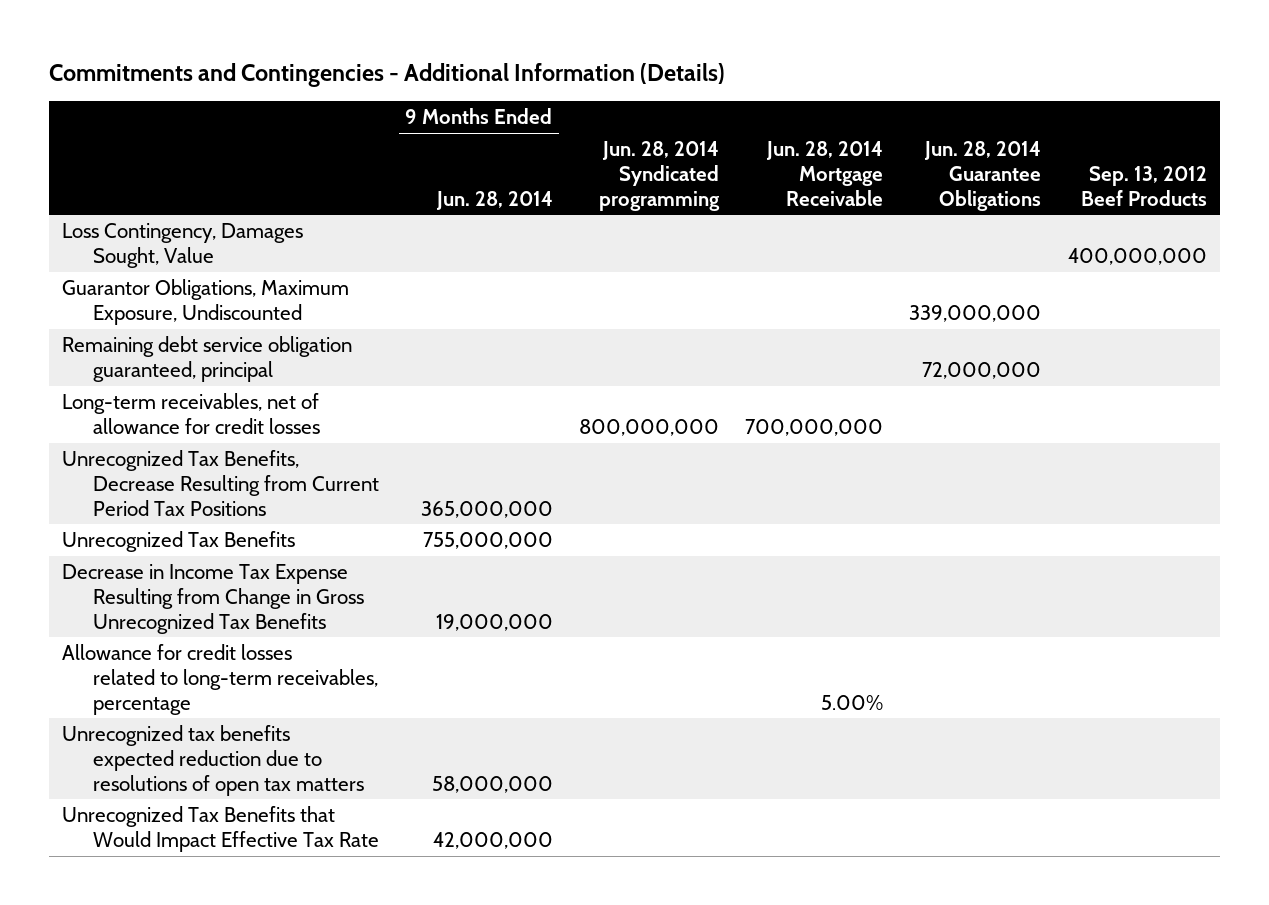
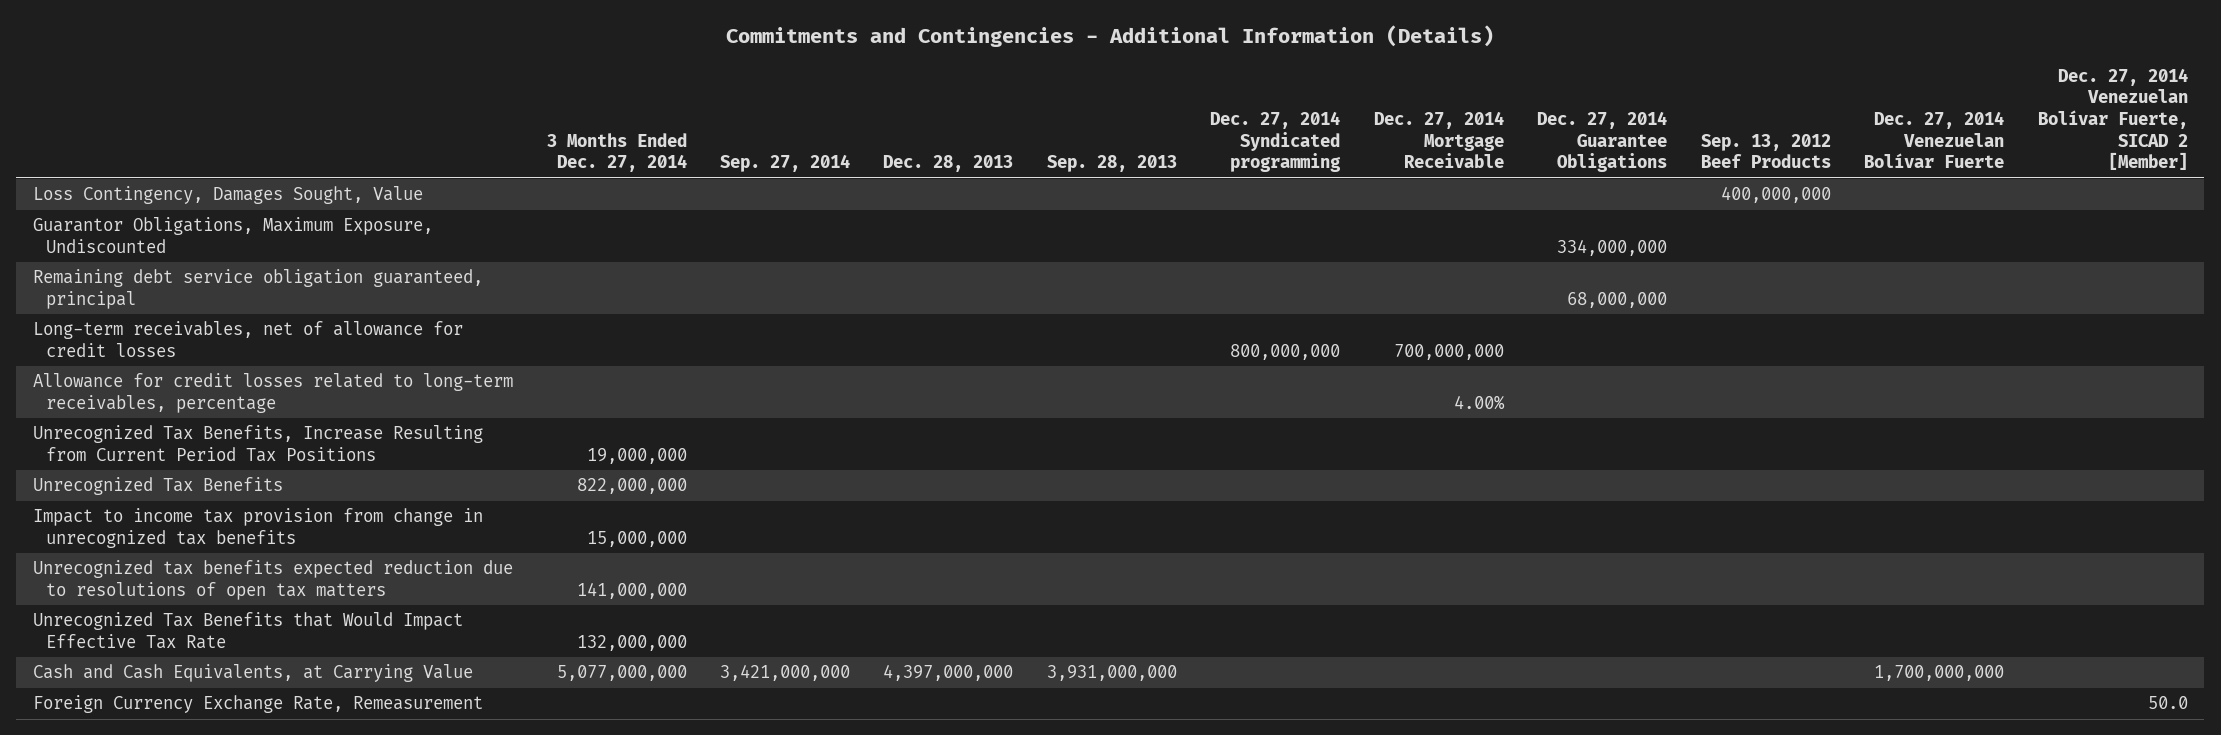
- | 9 Months Ended Jun. 28, 2014 | Jun. 28, 2014 Syndicated programming | Jun. 28, 2014 Mortgage Receivable | Jun. 28, 2014 Guarantee Obligations | Sep. 13, 2012 Beef Products
+ | 3 Months Ended Dec. 27, 2014 | Sep. 27, 2014 | Dec. 28, 2013 | Sep. 28, 2013 | Dec. 27, 2014 Syndicated programming | Dec. 27, 2014 Mortgage Receivable | Dec. 27, 2014 Guarantee Obligations | Sep. 13, 2012 Beef Products | Dec. 27, 2014 Venezuelan Bolívar Fuerte | Dec. 27, 2014 Venezuelan Bolívar Fuerte, SICAD 2 [Member]
- Unrecognized Tax Benefits, Decrease Resulting from Current Period Tax Positions | 365,000,000 | | | |
- Decrease in Income Tax Expense Resulting from Change in Gross Unrecognized Tax Benefits | 19,000,000 | | | |
+ Unrecognized Tax Benefits, Increase Resulting from Current Period Tax Positions | 19,000,000 | | | | | | | | |
moved down: Unrecognized Tax Benefits | 822,000,000 | | | | | | | | |
+ Impact to income tax provision from change in unrecognized tax benefits | 15,000,000 | | | | | | | | |
+ Cash and Cash Equivalents, at Carrying Value | 5,077,000,000 | 3,421,000,000 | 4,397,000,000 | 3,931,000,000 | | | | | 1,700,000,000 |
+ Foreign Currency Exchange Rate, Remeasurement | | | | | | | | | | 50.0

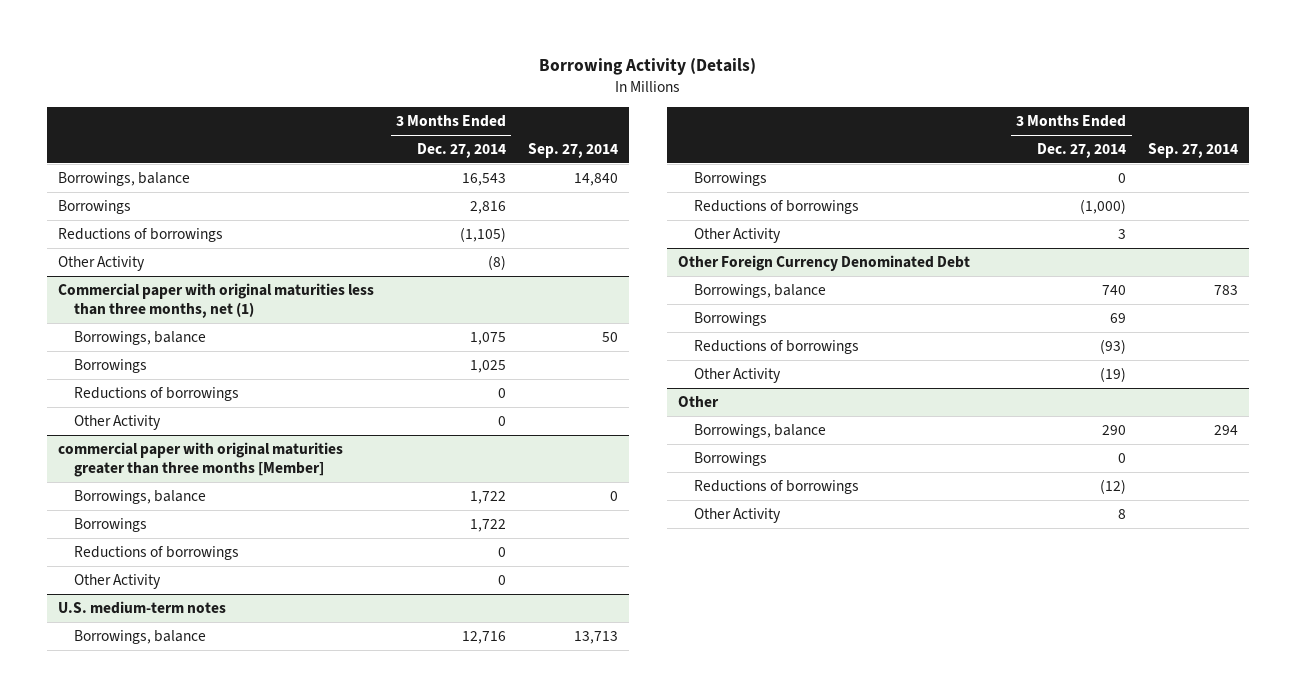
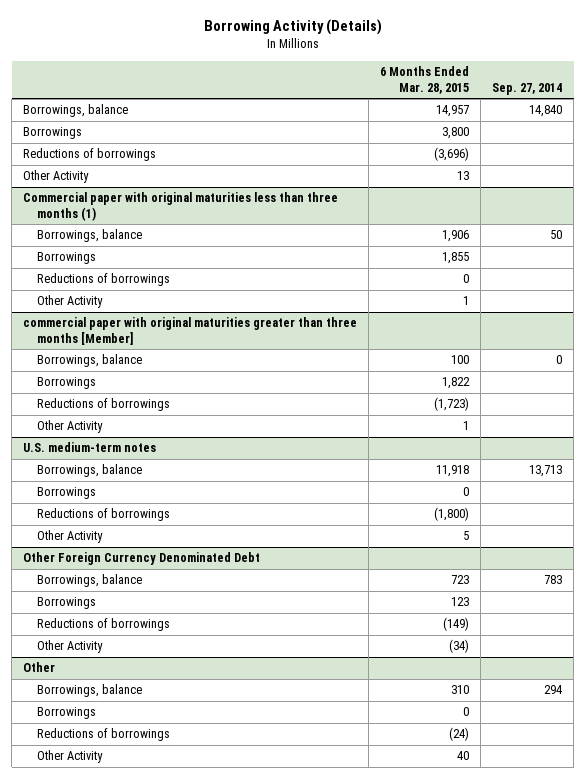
- | 3 Months Ended Dec. 27, 2014 | Sep. 27, 2014
+ | 6 Months Ended Mar. 28, 2015 | Sep. 27, 2014
- Commercial paper with original maturities less than three months, net (1)
+ Commercial paper with original maturities less than three months (1)

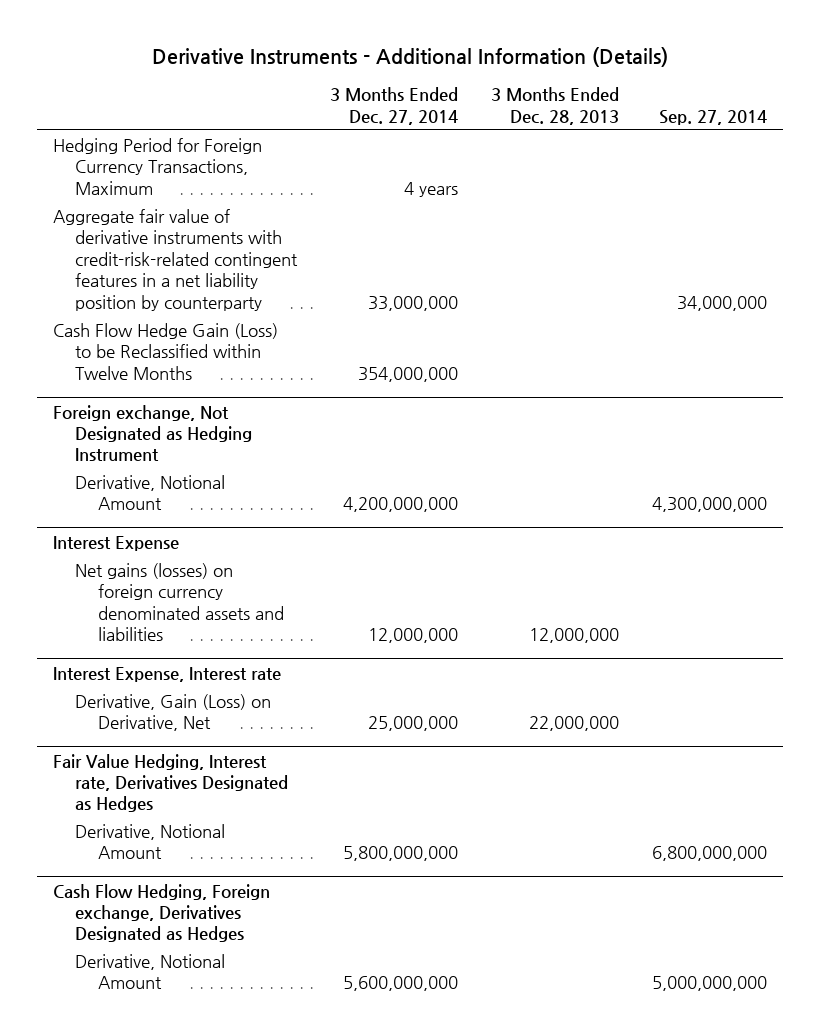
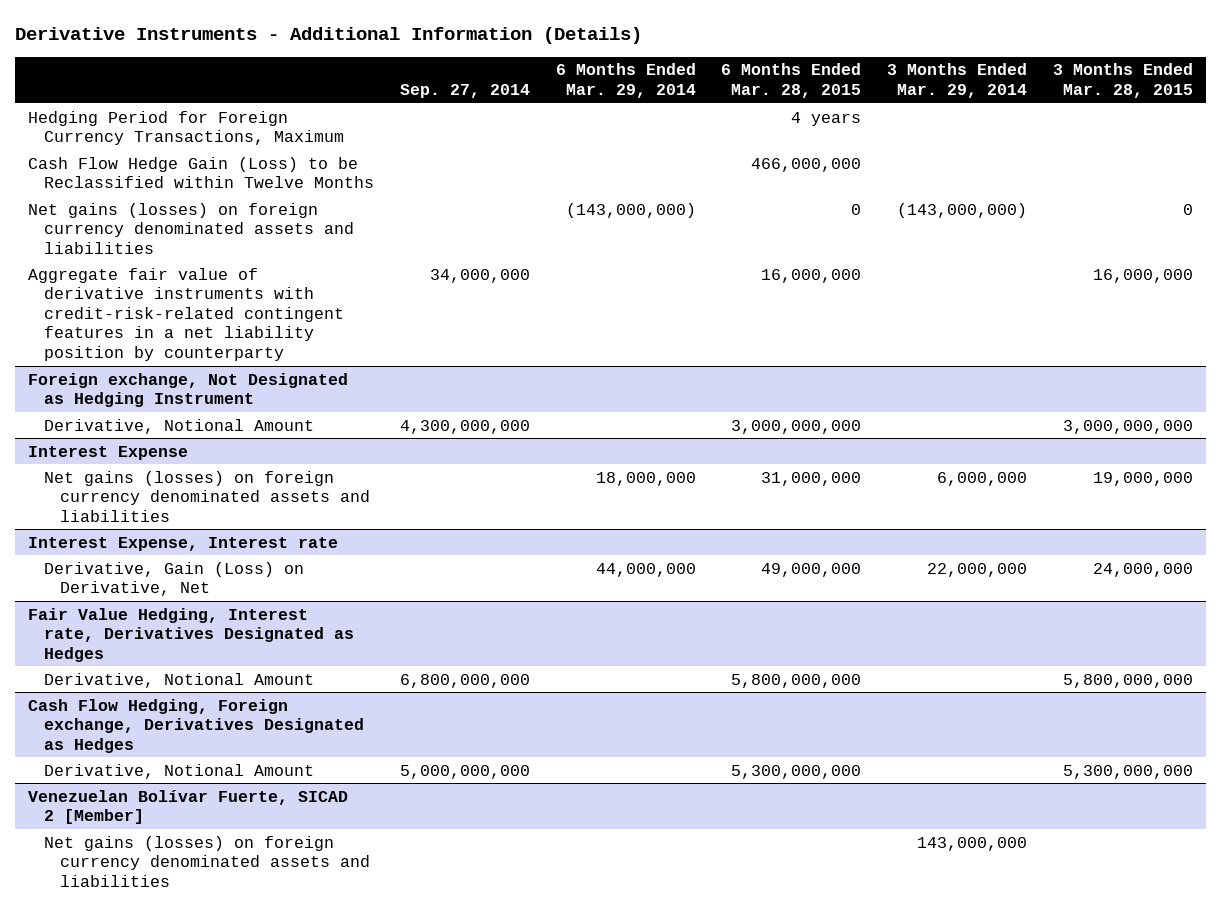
- | 3 Months Ended Dec. 27, 2014 | 3 Months Ended Dec. 28, 2013 | Sep. 27, 2014
+ | Sep. 27, 2014 | 6 Months Ended Mar. 29, 2014 | 6 Months Ended Mar. 28, 2015 | 3 Months Ended Mar. 29, 2014 | 3 Months Ended Mar. 28, 2015
+ Net gains (losses) on foreign currency denominated assets and liabilities | | (143,000,000) | 0 | (143,000,000) | 0
moved down: Aggregate fair value of derivative instruments with credit-risk-related contingent features in a net liability position by counterparty | 34,000,000 | | 16,000,000 | | 16,000,000
+ Venezuelan Bolívar Fuerte, SICAD 2 [Member]
+ Net gains (losses) on foreign currency denominated assets and liabilities | | | | 143,000,000 |

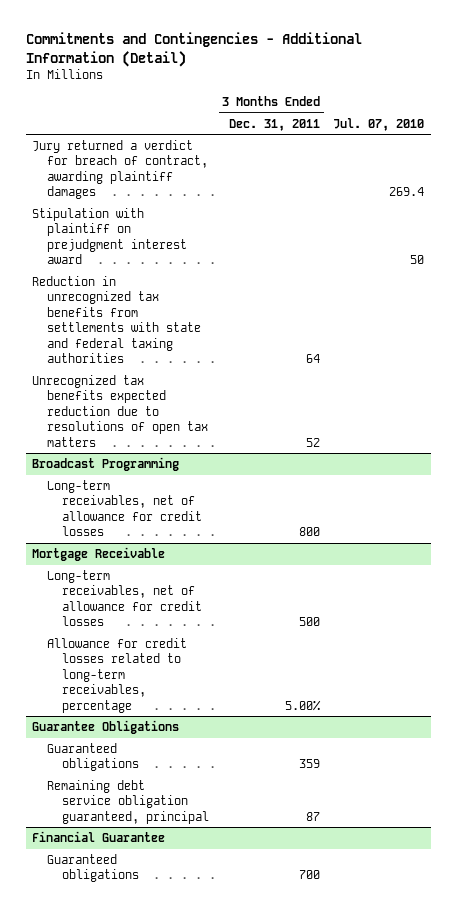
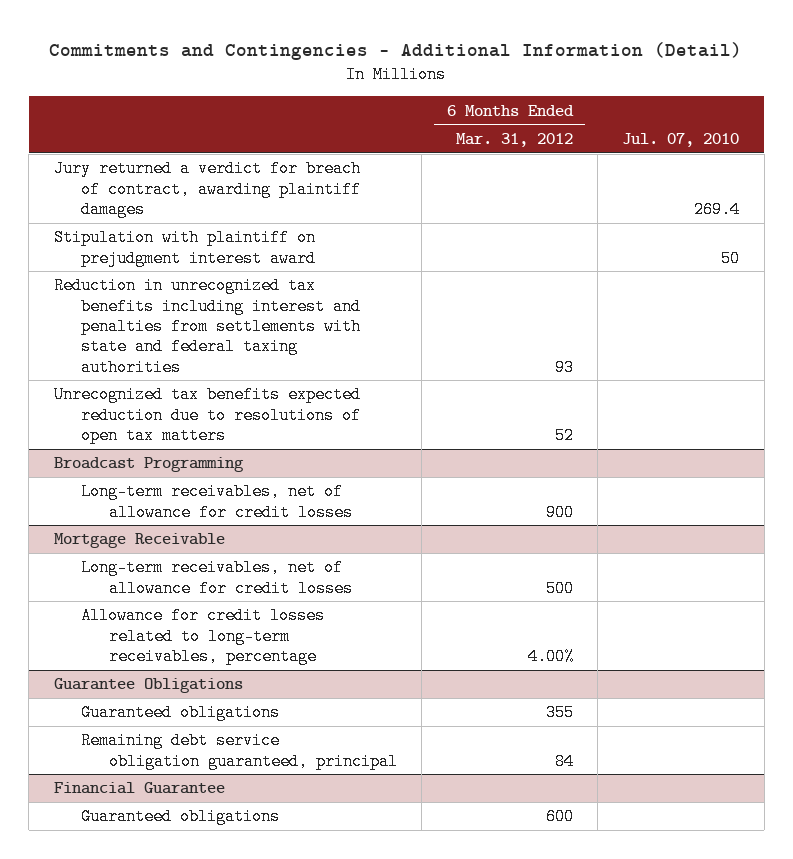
- | 3 Months Ended Dec. 31, 2011 | Jul. 07, 2010
+ | 6 Months Ended Mar. 31, 2012 | Jul. 07, 2010
- Reduction in unrecognized tax benefits from settlements with state and federal taxing authorities | 64 |
+ Reduction in unrecognized tax benefits including interest and penalties from settlements with state and federal taxing authorities | 93 |

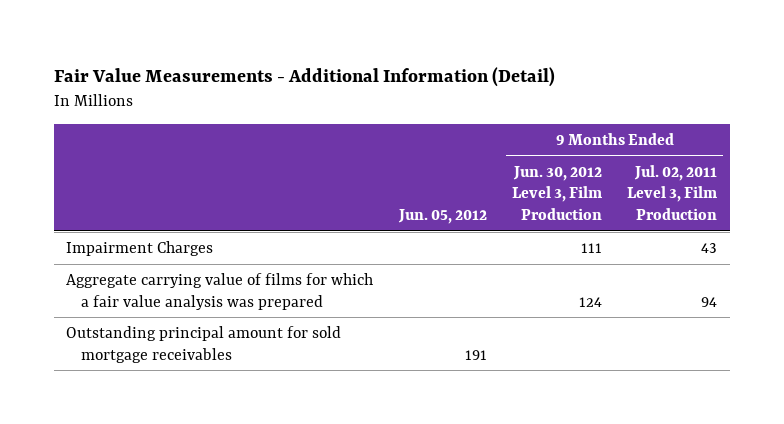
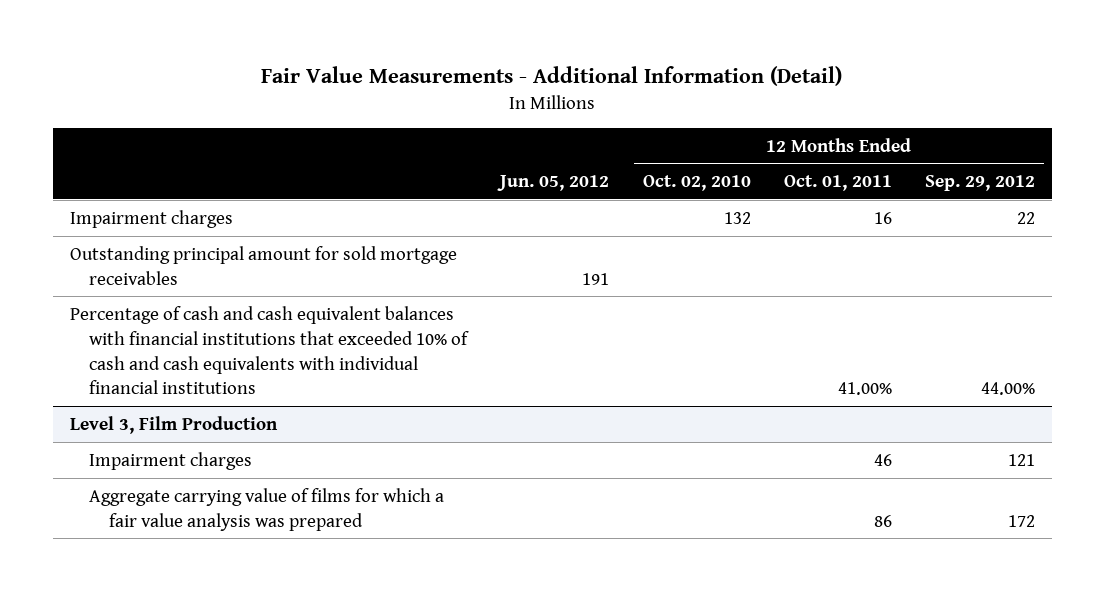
- | Jun. 05, 2012 | 9 Months Ended Jun. 30, 2012 Level 3, Film Production | 9 Months Ended Jul. 02, 2011 Level 3, Film Production
+ | Jun. 05, 2012 | 12 Months Ended Oct. 02, 2010 | 12 Months Ended Oct. 01, 2011 | 12 Months Ended Sep. 29, 2012
- Impairment Charges | | 111 | 43
- Aggregate carrying value of films for which a fair value analysis was prepared | | 124 | 94
+ Impairment charges | | 132 | 16 | 22
+ Percentage of cash and cash equivalent balances with financial institutions that exceeded 10% of cash and cash equivalents with individual financial institutions | | | 41.00% | 44.00%
+ Level 3, Film Production
+ Impairment charges | | | 46 | 121
+ Aggregate carrying value of films for which a fair value analysis was prepared | | | 86 | 172

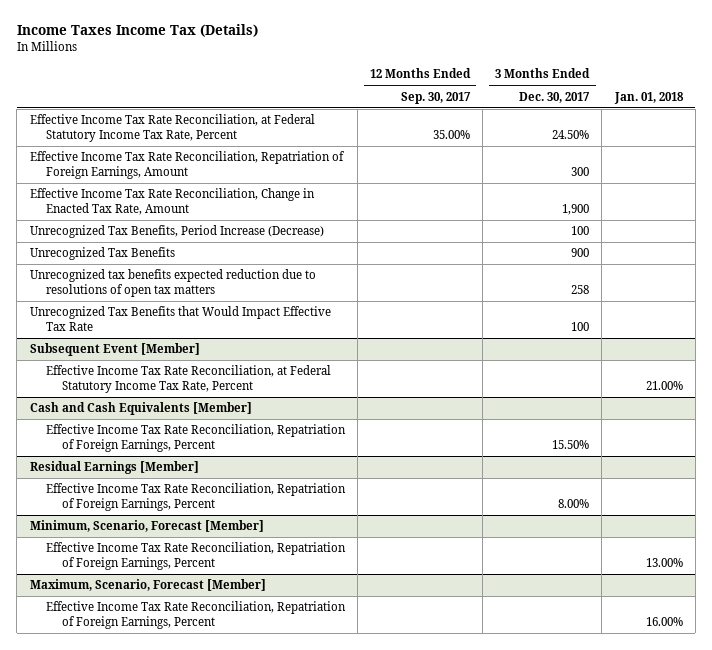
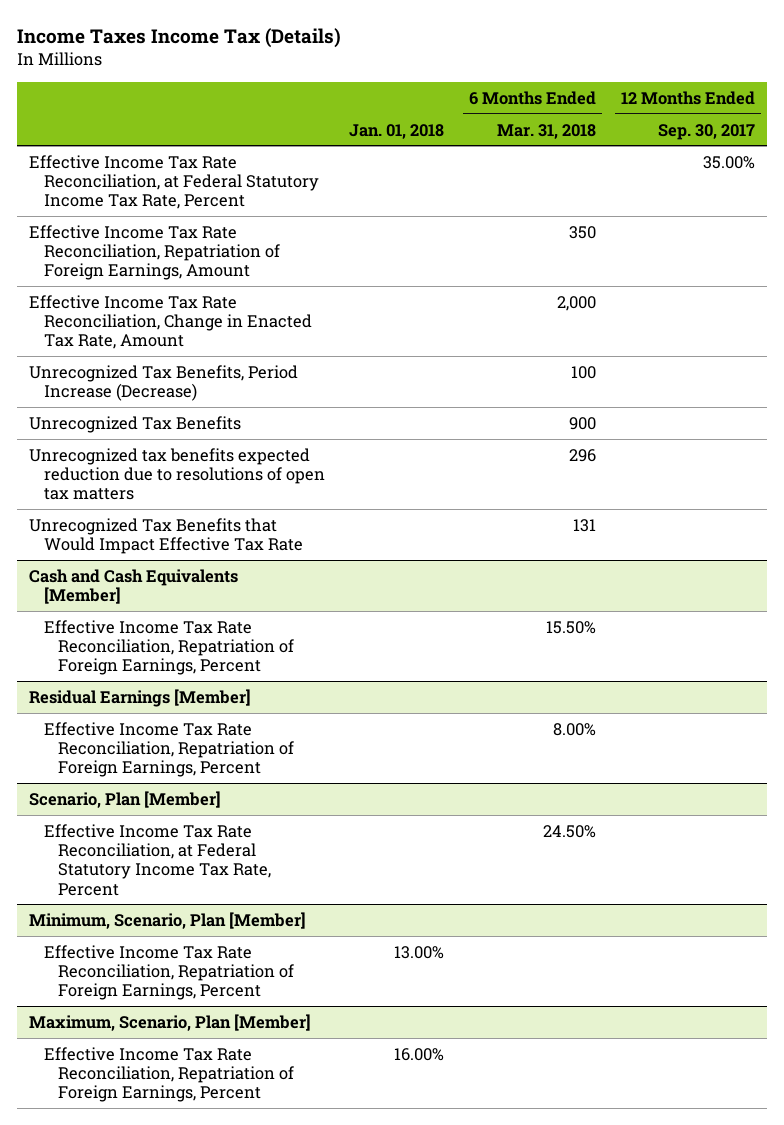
- | 12 Months Ended Sep. 30, 2017 | 3 Months Ended Dec. 30, 2017 | Jan. 01, 2018
+ | Jan. 01, 2018 | 6 Months Ended Mar. 31, 2018 | 12 Months Ended Sep. 30, 2017
- Subsequent Event [Member]
- Effective Income Tax Rate Reconciliation, at Federal Statutory Income Tax Rate, Percent | | | 21.00%
- Minimum, Scenario, Forecast [Member]
+ Scenario, Plan [Member]
+ Effective Income Tax Rate Reconciliation, at Federal Statutory Income Tax Rate, Percent | | 24.50% |
+ Minimum, Scenario, Plan [Member]
- Maximum, Scenario, Forecast [Member]
+ Maximum, Scenario, Plan [Member]

